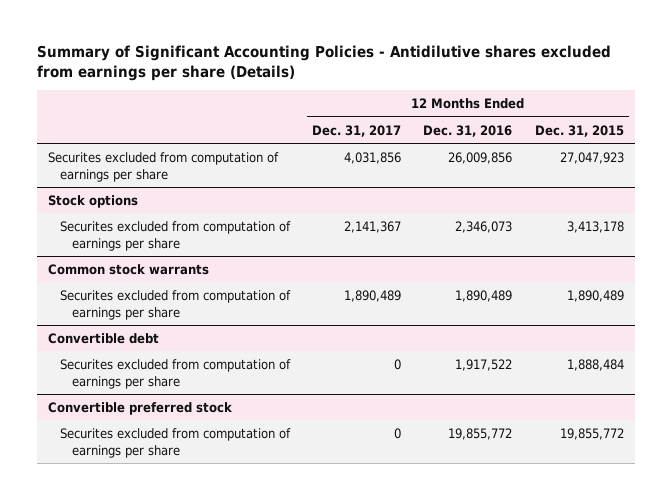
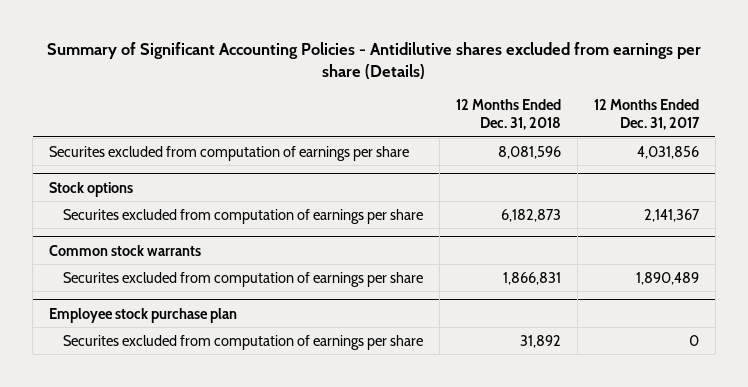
- | 12 Months Ended Dec. 31, 2017 | 12 Months Ended Dec. 31, 2016 | 12 Months Ended Dec. 31, 2015
+ | 12 Months Ended Dec. 31, 2018 | 12 Months Ended Dec. 31, 2017
- Convertible debt
- Securites excluded from computation of earnings per share | 0 | 1,917,522 | 1,888,484
- Convertible preferred stock
+ Employee stock purchase plan

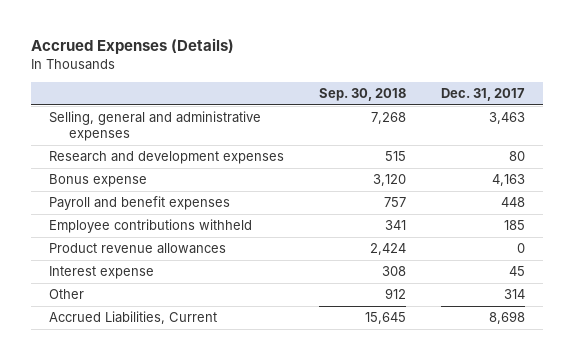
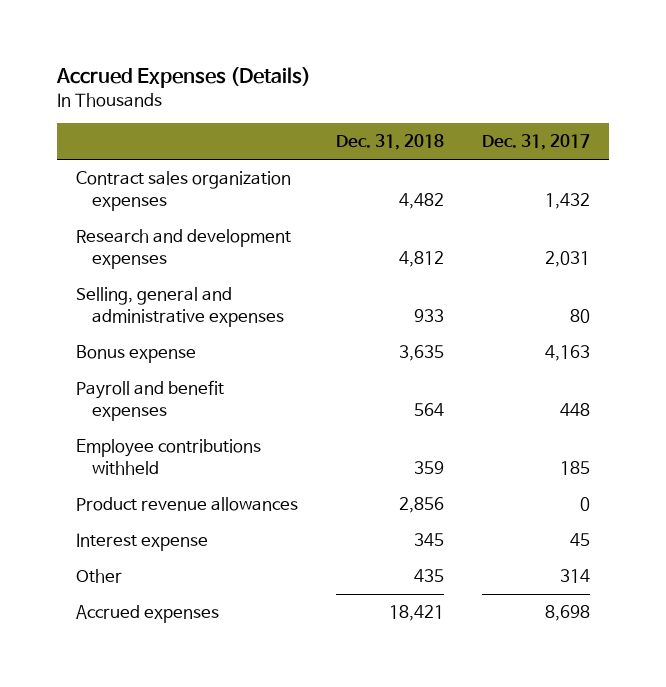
- | Sep. 30, 2018 | Dec. 31, 2017
+ | Dec. 31, 2018 | Dec. 31, 2017
- Selling, general and administrative expenses | 7,268 | 3,463
- Research and development expenses | 515 | 80
+ Contract sales organization expenses | 4,482 | 1,432
+ Research and development expenses | 4,812 | 2,031
+ Selling, general and administrative expenses | 933 | 80
- Accrued Liabilities, Current | 15,645 | 8,698
+ Accrued expenses | 18,421 | 8,698

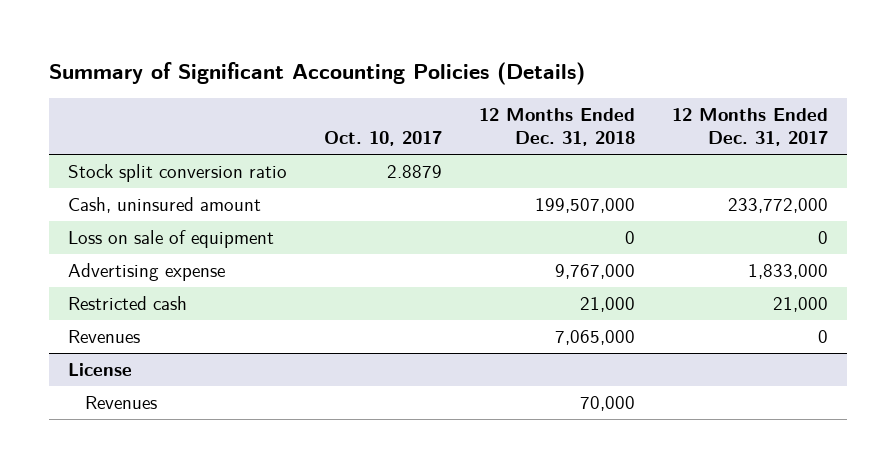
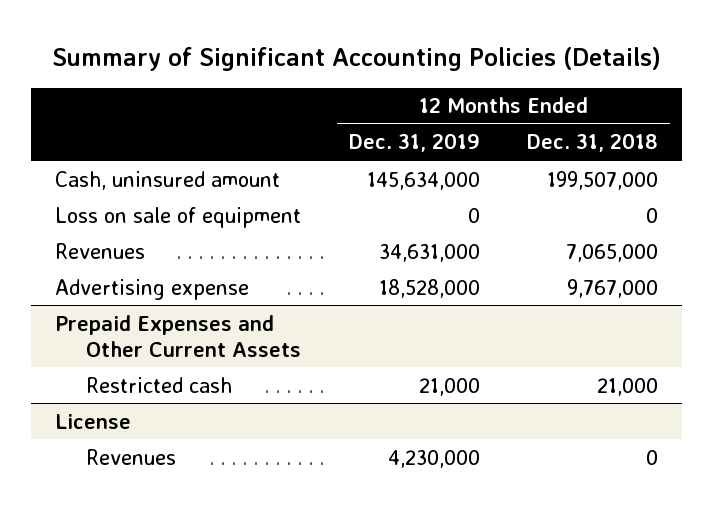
- | Oct. 10, 2017 | 12 Months Ended Dec. 31, 2018 | 12 Months Ended Dec. 31, 2017
+ | 12 Months Ended Dec. 31, 2019 | 12 Months Ended Dec. 31, 2018
- Stock split conversion ratio | 2.8879 | |
moved up: Revenues | 34,631,000 | 7,065,000
+ Prepaid Expenses and Other Current Assets
@ License
- Revenues | | 70,000 |
+ Revenues | 4,230,000 | 0

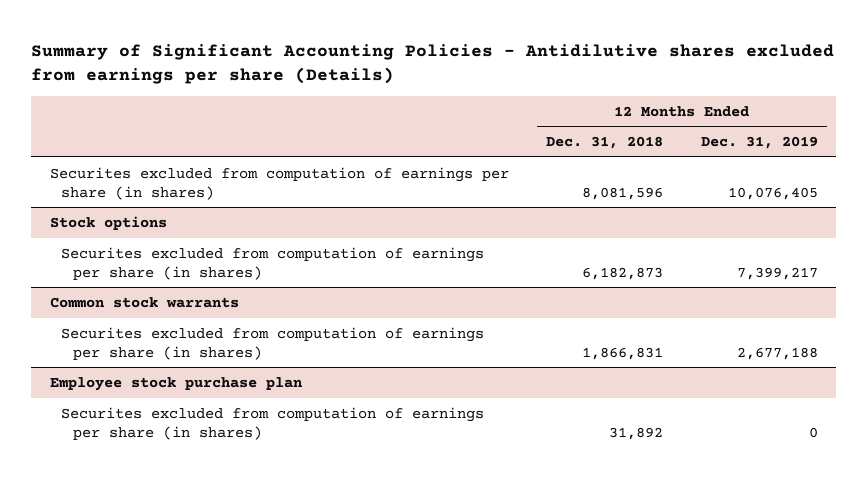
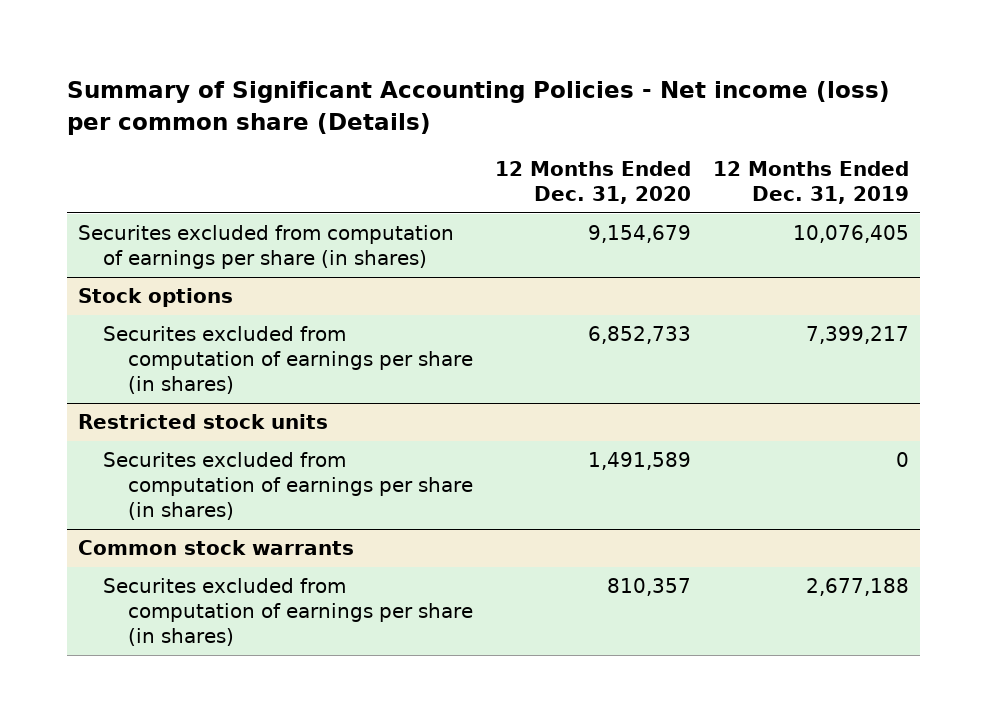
- Summary of Significant Accounting Policies - Antidilutive shares excluded from earnings per share (Details)
+ Summary of Significant Accounting Policies - Net income (loss) per common share (Details)
- | 12 Months Ended Dec. 31, 2018 | 12 Months Ended Dec. 31, 2019
+ | 12 Months Ended Dec. 31, 2020 | 12 Months Ended Dec. 31, 2019
+ Restricted stock units
+ Securites excluded from computation of earnings per share (in shares) | 1,491,589 | 0
- Employee stock purchase plan
- Securites excluded from computation of earnings per share (in shares) | 31,892 | 0

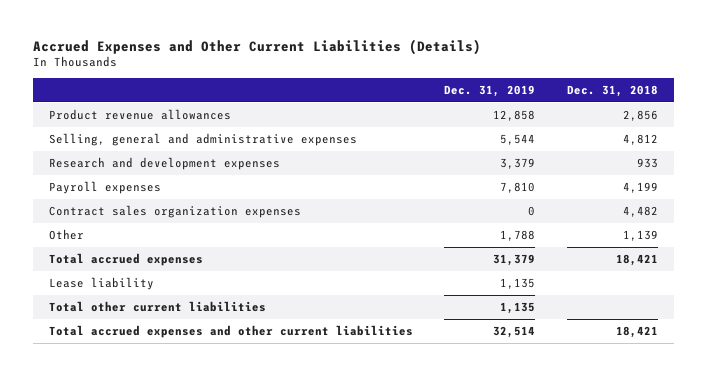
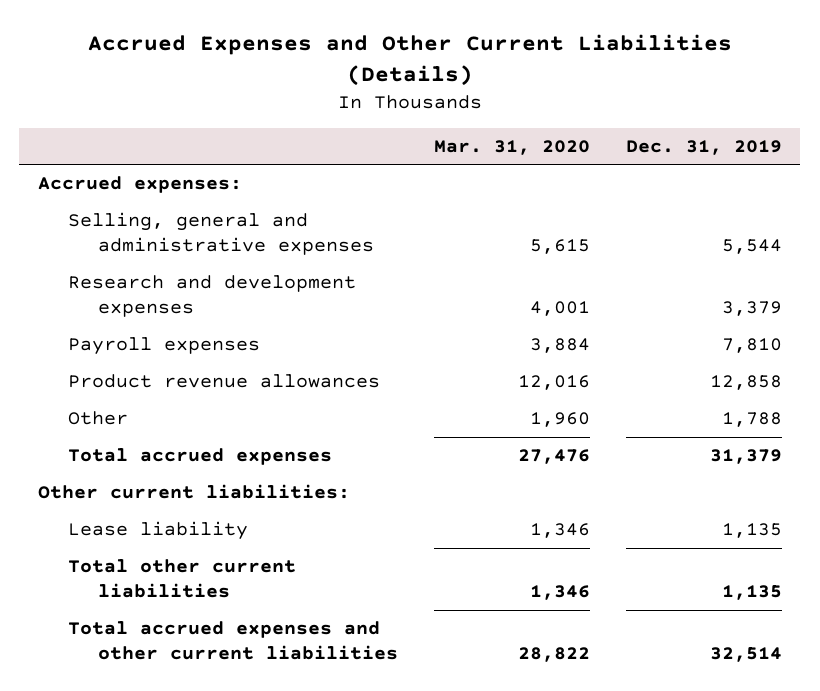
- | Dec. 31, 2019 | Dec. 31, 2018
+ | Mar. 31, 2020 | Dec. 31, 2019
+ Accrued expenses:
- Contract sales organization expenses | 0 | 4,482
moved down: Product revenue allowances | 12,016 | 12,858
+ Other current liabilities:

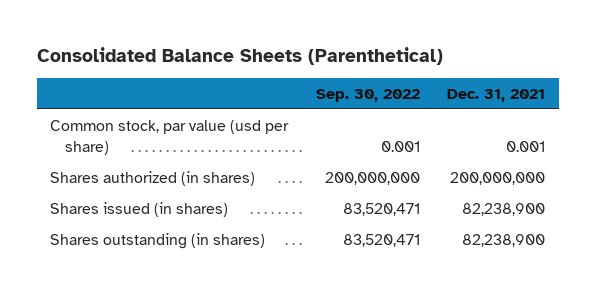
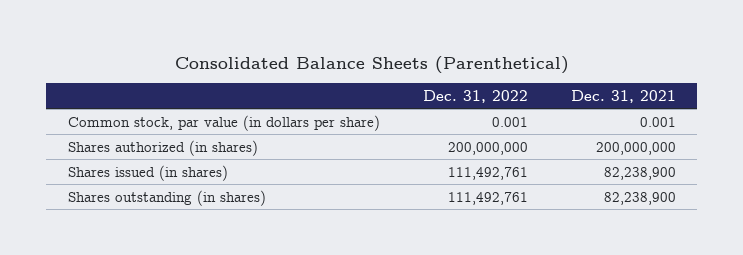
- | Sep. 30, 2022 | Dec. 31, 2021
+ | Dec. 31, 2022 | Dec. 31, 2021
- Common stock, par value (usd per share) | 0.001 | 0.001
+ Common stock, par value (in dollars per share) | 0.001 | 0.001

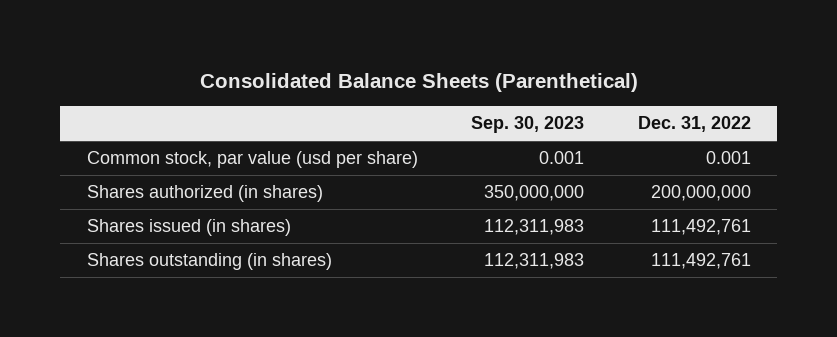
- | Dec. 31, 2022 | Dec. 31, 2021
+ | Sep. 30, 2023 | Dec. 31, 2022
- Common stock, par value (in dollars per share) | 0.001 | 0.001
+ Common stock, par value (usd per share) | 0.001 | 0.001

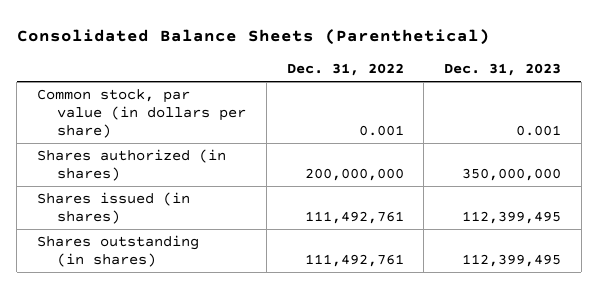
- | Sep. 30, 2023 | Dec. 31, 2022
+ | Dec. 31, 2022 | Dec. 31, 2023
- Common stock, par value (usd per share) | 0.001 | 0.001
+ Common stock, par value (in dollars per share) | 0.001 | 0.001

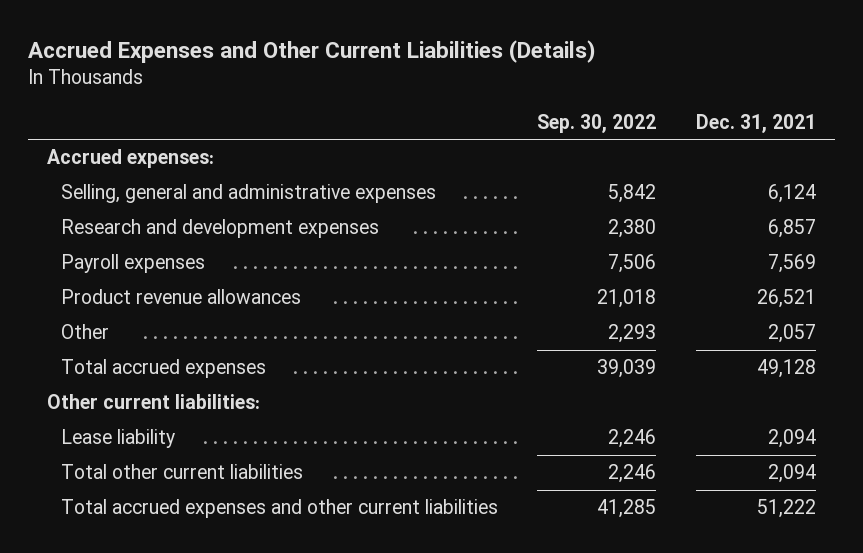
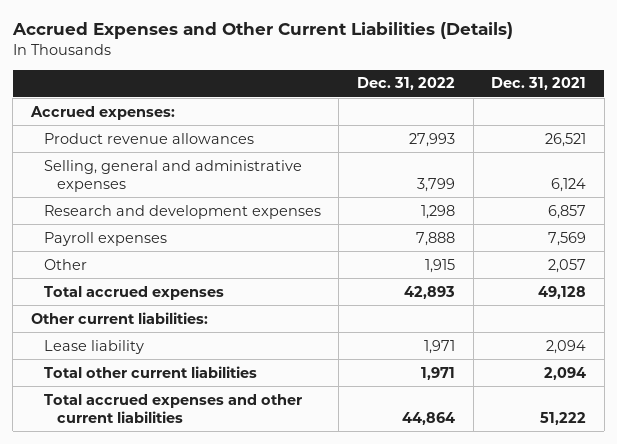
- | Sep. 30, 2022 | Dec. 31, 2021
+ | Dec. 31, 2022 | Dec. 31, 2021
moved up: Product revenue allowances | 27,993 | 26,521

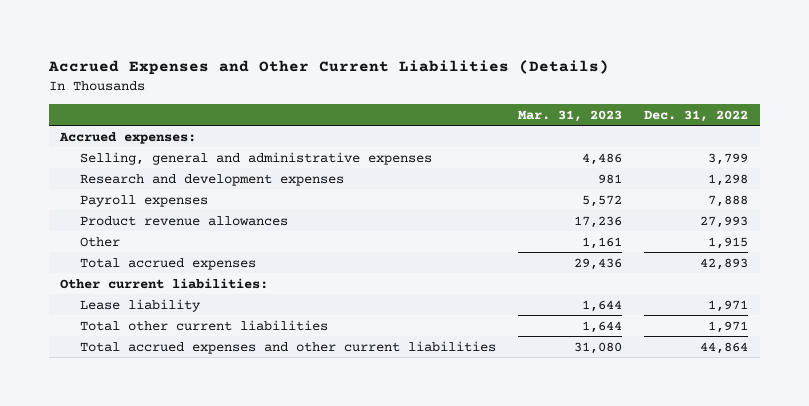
- | Dec. 31, 2022 | Dec. 31, 2021
+ | Mar. 31, 2023 | Dec. 31, 2022
moved down: Product revenue allowances | 17,236 | 27,993

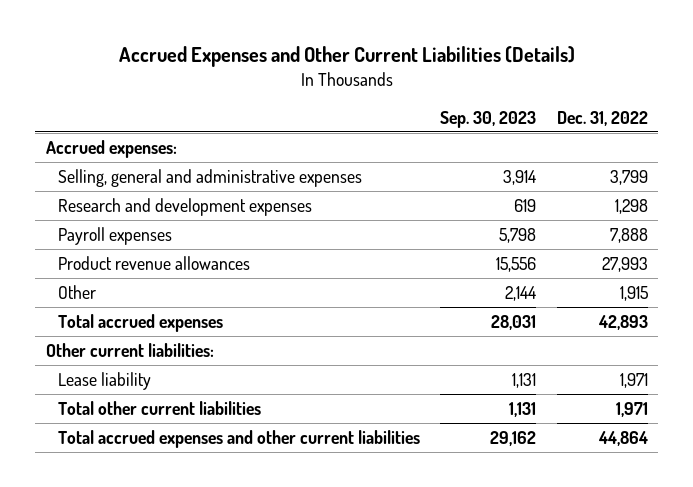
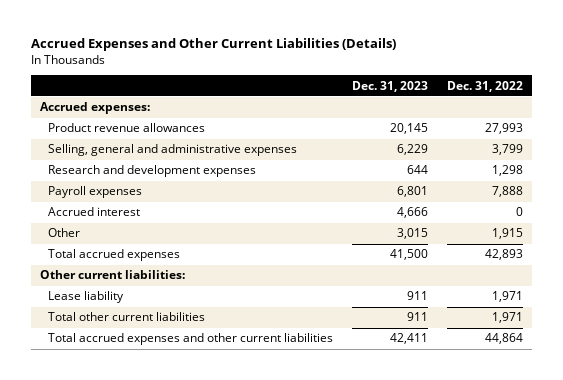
- | Sep. 30, 2023 | Dec. 31, 2022
+ | Dec. 31, 2023 | Dec. 31, 2022
moved up: Product revenue allowances | 20,145 | 27,993
+ Accrued interest | 4,666 | 0

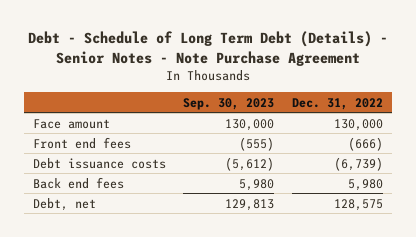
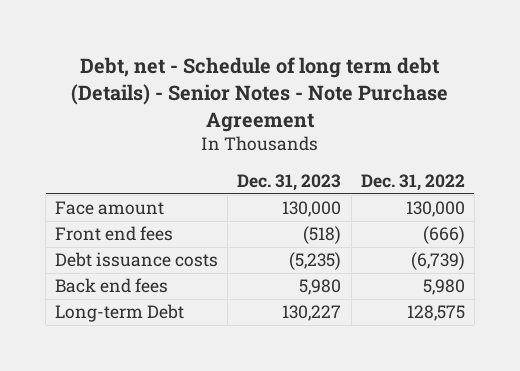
- Debt - Schedule of Long Term Debt (Details) - Senior Notes - Note Purchase Agreement
+ Debt, net - Schedule of long term debt (Details) - Senior Notes - Note Purchase Agreement
- | Sep. 30, 2023 | Dec. 31, 2022
+ | Dec. 31, 2023 | Dec. 31, 2022
- Debt, net | 129,813 | 128,575
+ Long-term Debt | 130,227 | 128,575

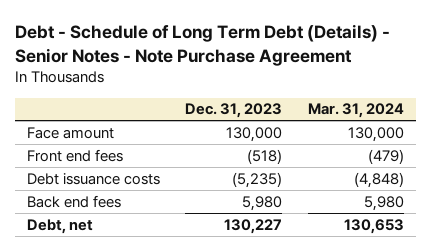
- Debt, net - Schedule of long term debt (Details) - Senior Notes - Note Purchase Agreement
+ Debt - Schedule of Long Term Debt (Details) - Senior Notes - Note Purchase Agreement
- | Dec. 31, 2023 | Dec. 31, 2022
+ | Dec. 31, 2023 | Mar. 31, 2024
- Long-term Debt | 130,227 | 128,575
+ Debt, net | 130,227 | 130,653

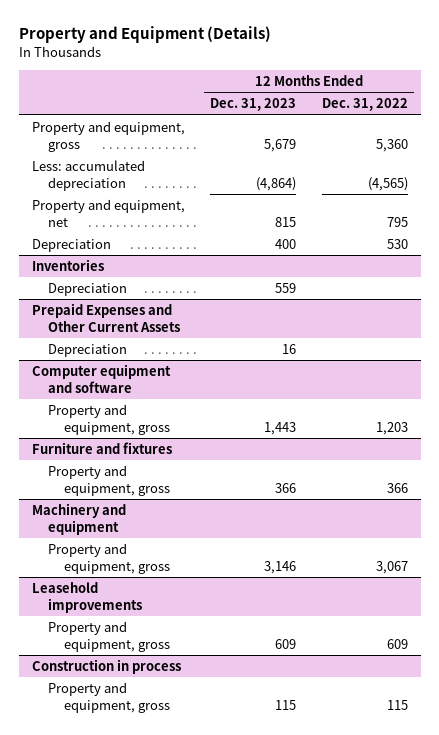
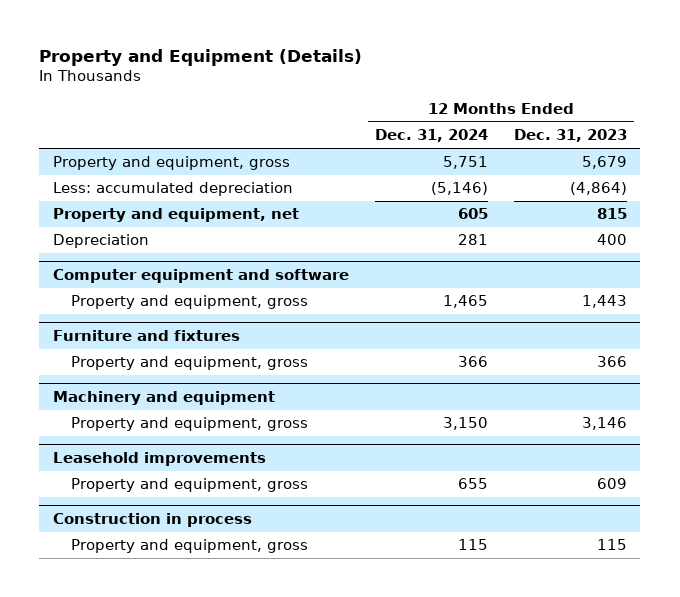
- | 12 Months Ended Dec. 31, 2023 | 12 Months Ended Dec. 31, 2022
+ | 12 Months Ended Dec. 31, 2024 | 12 Months Ended Dec. 31, 2023
- Inventories
- Depreciation | 559 |
- Prepaid Expenses and Other Current Assets
- Depreciation | 16 |

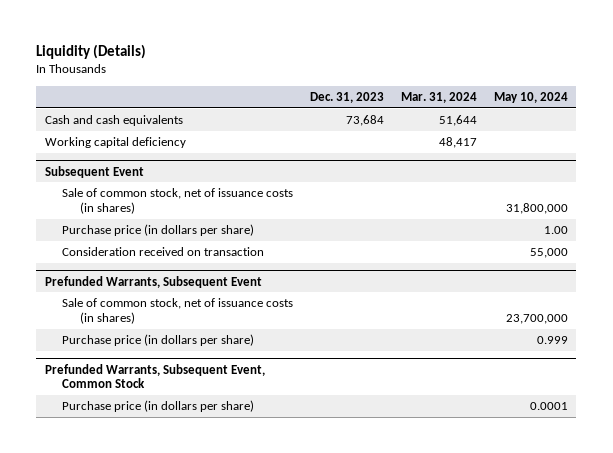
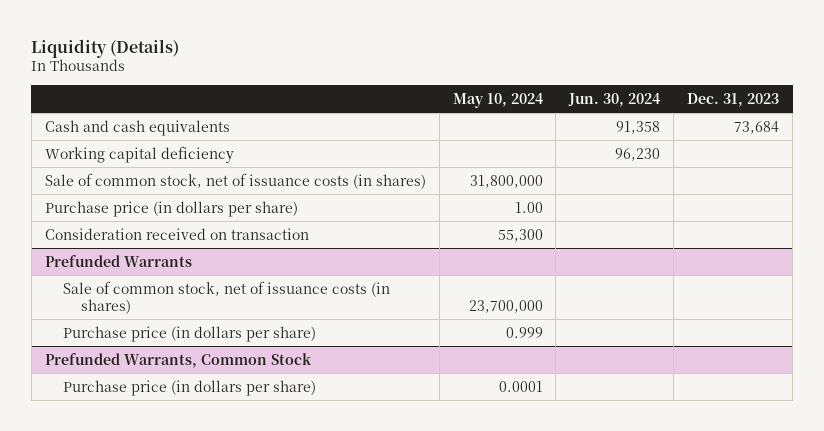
- | Dec. 31, 2023 | Mar. 31, 2024 | May 10, 2024
+ | May 10, 2024 | Jun. 30, 2024 | Dec. 31, 2023
- Subsequent Event
- Consideration received on transaction | | | 55,000
- Prefunded Warrants, Subsequent Event
+ Consideration received on transaction | 55,300 | |
+ Prefunded Warrants
- Prefunded Warrants, Subsequent Event, Common Stock
+ Prefunded Warrants, Common Stock

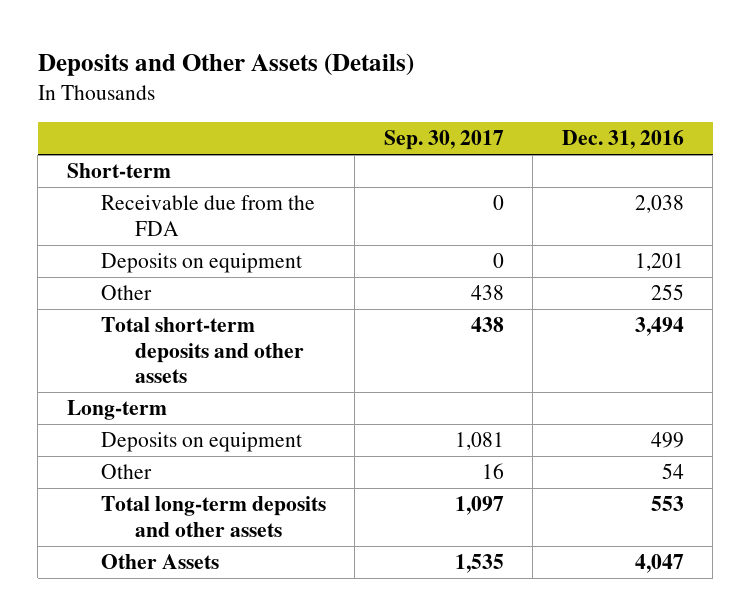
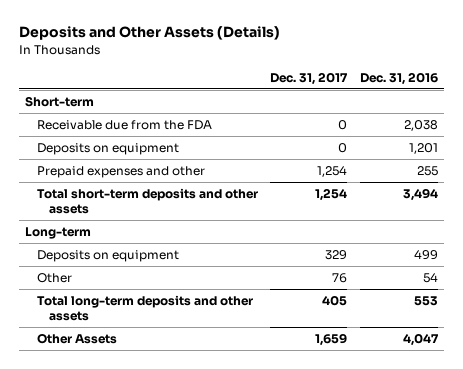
- | Sep. 30, 2017 | Dec. 31, 2016
+ | Dec. 31, 2017 | Dec. 31, 2016
- Other | 438 | 255
+ Prepaid expenses and other | 1,254 | 255

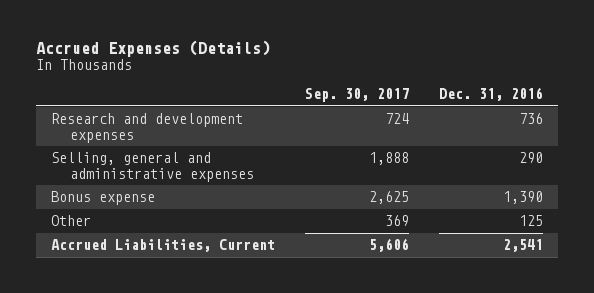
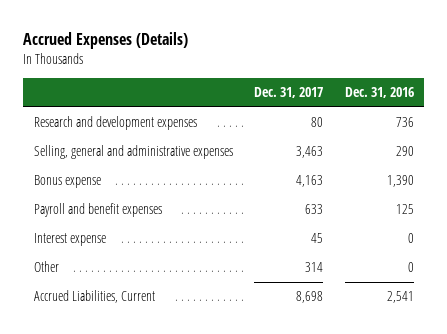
- | Sep. 30, 2017 | Dec. 31, 2016
+ | Dec. 31, 2017 | Dec. 31, 2016
- Other | 369 | 125
+ Payroll and benefit expenses | 633 | 125
+ Interest expense | 45 | 0
+ Other | 314 | 0

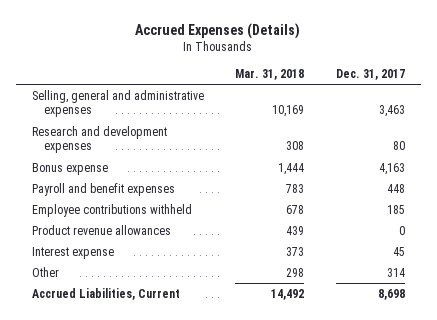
- | Dec. 31, 2017 | Dec. 31, 2016
+ | Mar. 31, 2018 | Dec. 31, 2017
moved down: Research and development expenses | 308 | 80
- Payroll and benefit expenses | 633 | 125
+ Payroll and benefit expenses | 783 | 448
+ Employee contributions withheld | 678 | 185
+ Product revenue allowances | 439 | 0

